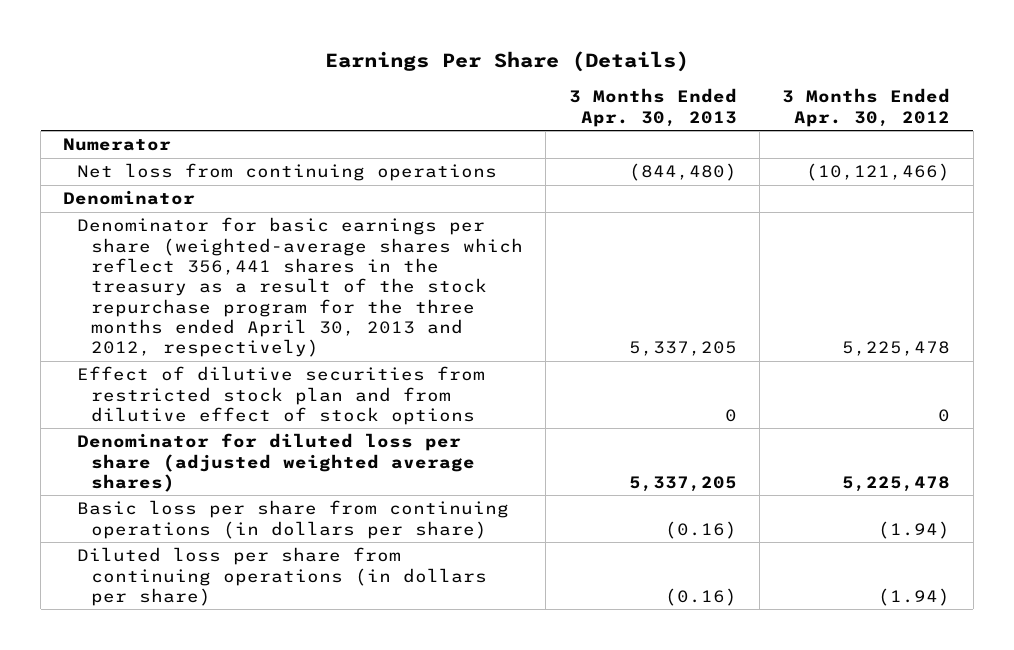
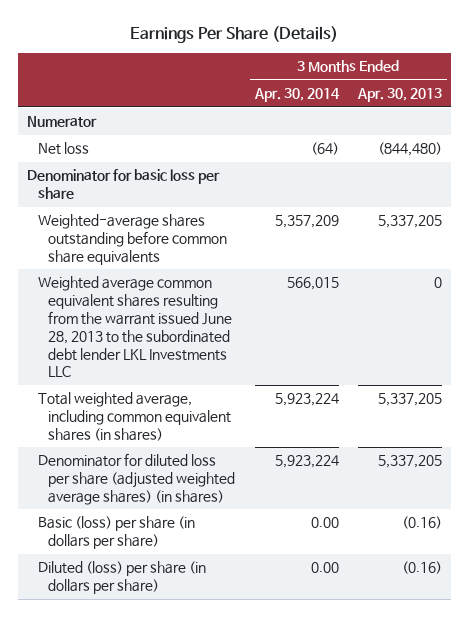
- | 3 Months Ended Apr. 30, 2013 | 3 Months Ended Apr. 30, 2012
+ | 3 Months Ended Apr. 30, 2014 | 3 Months Ended Apr. 30, 2013
- Net loss from continuing operations | (844,480) | (10,121,466)
- Denominator
- Denominator for basic earnings per share (weighted-average shares which reflect 356,441 shares in the treasury as a result of the stock repurchase program for the three months ended April 30, 2013 and 2012, respectively) | 5,337,205 | 5,225,478
- Effect of dilutive securities from restricted stock plan and from dilutive effect of stock options | 0 | 0
- Denominator for diluted loss per share (adjusted weighted average shares) | 5,337,205 | 5,225,478
- Basic loss per share from continuing operations (in dollars per share) | (0.16) | (1.94)
- Diluted loss per share from continuing operations (in dollars per share) | (0.16) | (1.94)
+ Net loss | (64) | (844,480)
+ Denominator for basic loss per share
+ Weighted-average shares outstanding before common share equivalents | 5,357,209 | 5,337,205
+ Weighted average common equivalent shares resulting from the warrant issued June 28, 2013 to the subordinated debt lender LKL Investments LLC | 566,015 | 0
+ Total weighted average, including common equivalent shares (in shares) | 5,923,224 | 5,337,205
+ Denominator for diluted loss per share (adjusted weighted average shares) (in shares) | 5,923,224 | 5,337,205
+ Basic (loss) per share (in dollars per share) | 0.00 | (0.16)
+ Diluted (loss) per share (in dollars per share) | 0.00 | (0.16)

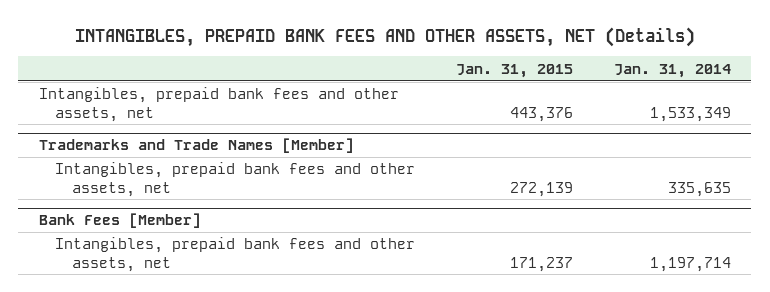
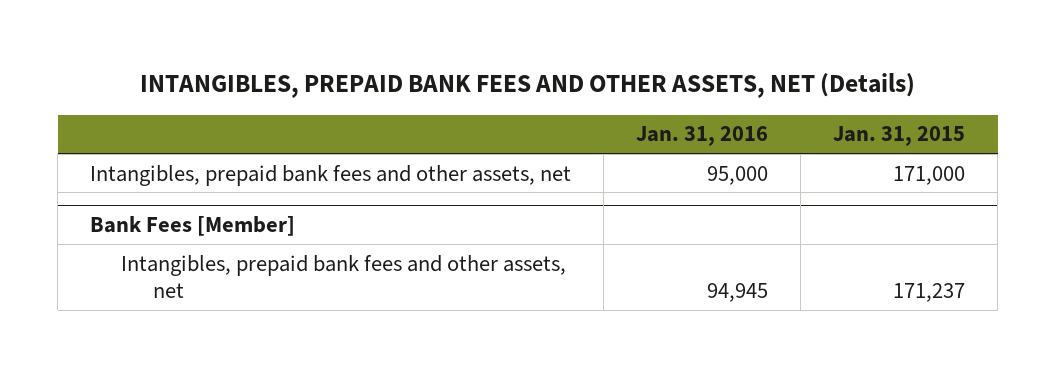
- | Jan. 31, 2015 | Jan. 31, 2014
+ | Jan. 31, 2016 | Jan. 31, 2015
- Intangibles, prepaid bank fees and other assets, net | 443,376 | 1,533,349
- Trademarks and Trade Names [Member]
- Intangibles, prepaid bank fees and other assets, net | 272,139 | 335,635
+ Intangibles, prepaid bank fees and other assets, net | 95,000 | 171,000

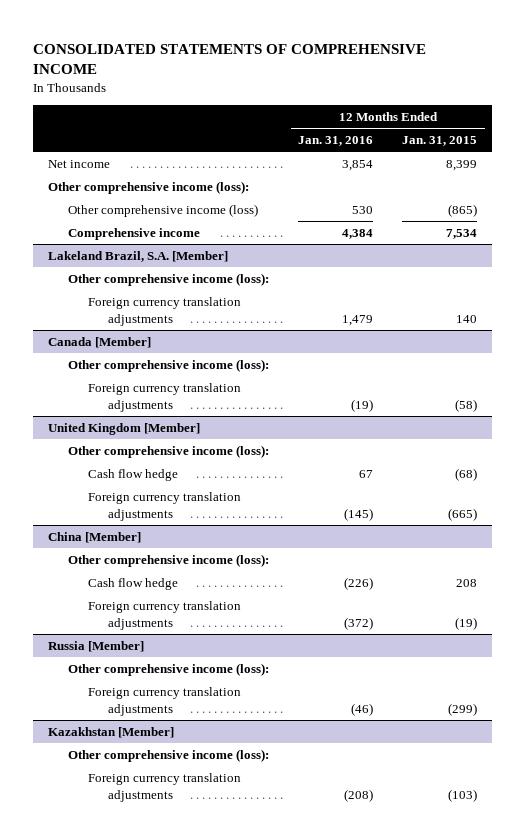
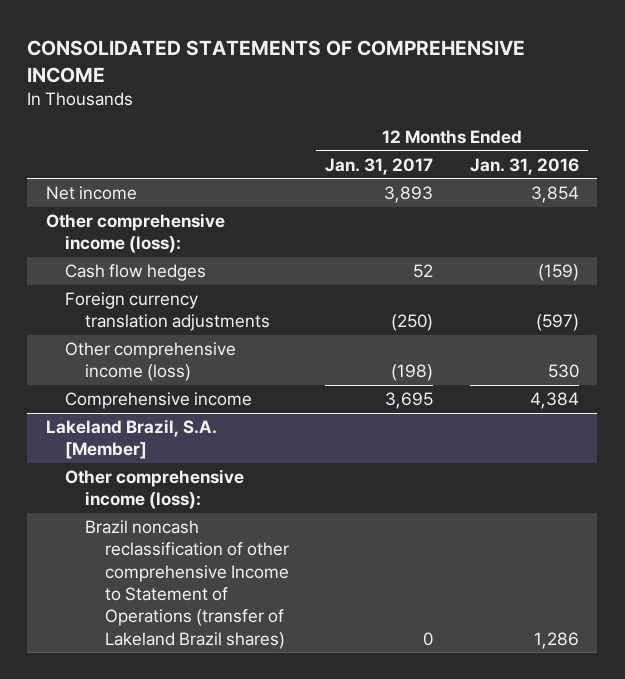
- | 12 Months Ended Jan. 31, 2016 | 12 Months Ended Jan. 31, 2015
+ | 12 Months Ended Jan. 31, 2017 | 12 Months Ended Jan. 31, 2016
+ Cash flow hedges | 52 | (159)
+ Foreign currency translation adjustments | (250) | (597)
@ Lakeland Brazil, S.A. [Member]
- Foreign currency translation adjustments | 1,479 | 140
- Canada [Member]
- Other comprehensive income (loss):
- Foreign currency translation adjustments | (19) | (58)
- United Kingdom [Member]
- Other comprehensive income (loss):
- Cash flow hedge | 67 | (68)
- Foreign currency translation adjustments | (145) | (665)
- China [Member]
- Other comprehensive income (loss):
- Cash flow hedge | (226) | 208
- Foreign currency translation adjustments | (372) | (19)
- Russia [Member]
- Other comprehensive income (loss):
- Foreign currency translation adjustments | (46) | (299)
- Kazakhstan [Member]
- Other comprehensive income (loss):
- Foreign currency translation adjustments | (208) | (103)
@ Lakeland Brazil, S.A. [Member]
+ Brazil noncash reclassification of other comprehensive Income to Statement of Operations (transfer of Lakeland Brazil shares) | 0 | 1,286

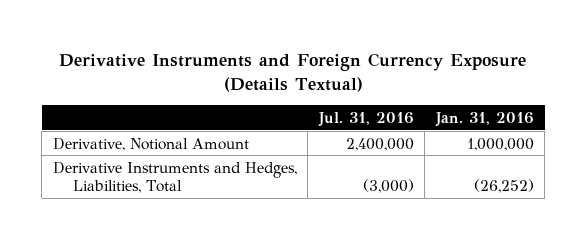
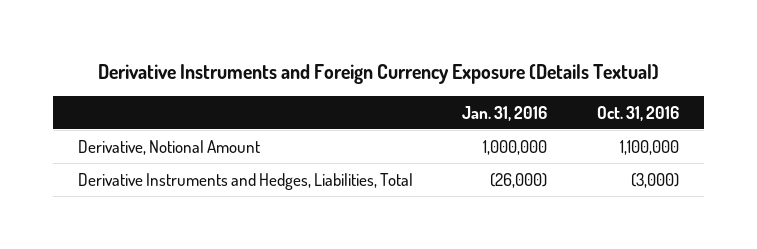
- | Jul. 31, 2016 | Jan. 31, 2016
+ | Jan. 31, 2016 | Oct. 31, 2016
- Derivative Instruments and Hedges, Liabilities, Total | (3,000) | (26,252)
+ Derivative Instruments and Hedges, Liabilities, Total | (26,000) | (3,000)

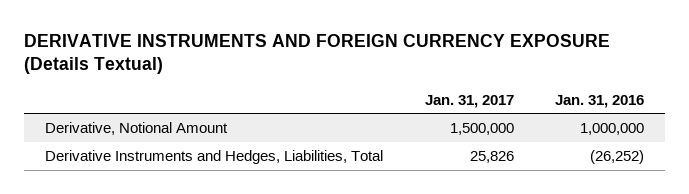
- Derivative Instruments and Foreign Currency Exposure (Details Textual)
+ DERIVATIVE INSTRUMENTS AND FOREIGN CURRENCY EXPOSURE (Details Textual)
- | Jan. 31, 2016 | Oct. 31, 2016
+ | Jan. 31, 2017 | Jan. 31, 2016
- Derivative Instruments and Hedges, Liabilities, Total | (26,000) | (3,000)
+ Derivative Instruments and Hedges, Liabilities, Total | 25,826 | (26,252)

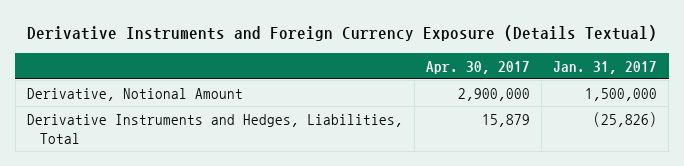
- DERIVATIVE INSTRUMENTS AND FOREIGN CURRENCY EXPOSURE (Details Textual)
+ Derivative Instruments and Foreign Currency Exposure (Details Textual)
- | Jan. 31, 2017 | Jan. 31, 2016
+ | Apr. 30, 2017 | Jan. 31, 2017
- Derivative Instruments and Hedges, Liabilities, Total | 25,826 | (26,252)
+ Derivative Instruments and Hedges, Liabilities, Total | 15,879 | (25,826)

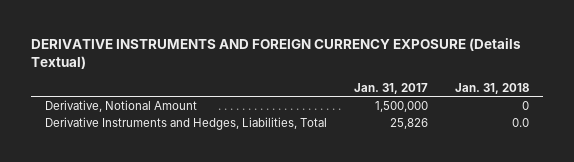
- Derivative Instruments and Foreign Currency Exposure (Details Textual)
+ DERIVATIVE INSTRUMENTS AND FOREIGN CURRENCY EXPOSURE (Details Textual)
- | Apr. 30, 2017 | Jan. 31, 2017
+ | Jan. 31, 2017 | Jan. 31, 2018
- Derivative Instruments and Hedges, Liabilities, Total | 15,879 | (25,826)
+ Derivative Instruments and Hedges, Liabilities, Total | 25,826 | 0.0

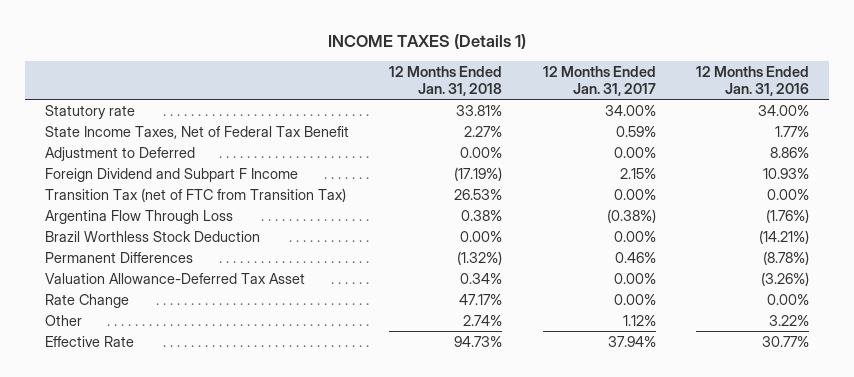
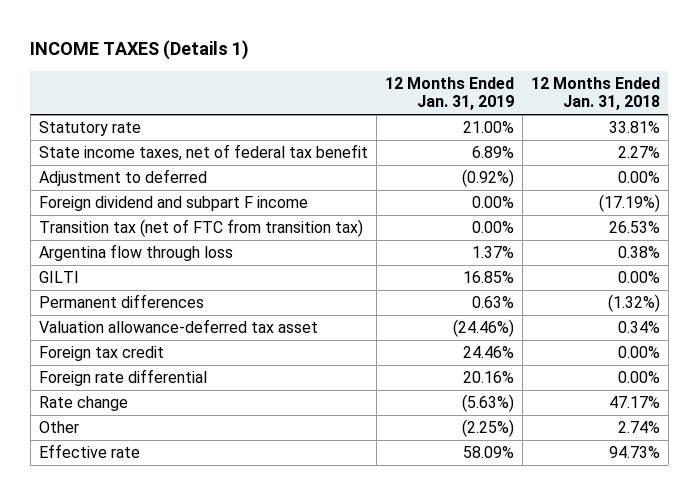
- | 12 Months Ended Jan. 31, 2018 | 12 Months Ended Jan. 31, 2017 | 12 Months Ended Jan. 31, 2016
+ | 12 Months Ended Jan. 31, 2019 | 12 Months Ended Jan. 31, 2018
- State Income Taxes, Net of Federal Tax Benefit | 2.27% | 0.59% | 1.77%
- Adjustment to Deferred | 0.00% | 0.00% | 8.86%
- Foreign Dividend and Subpart F Income | (17.19%) | 2.15% | 10.93%
- Transition Tax (net of FTC from Transition Tax) | 26.53% | 0.00% | 0.00%
- Argentina Flow Through Loss | 0.38% | (0.38%) | (1.76%)
- Brazil Worthless Stock Deduction | 0.00% | 0.00% | (14.21%)
- Permanent Differences | (1.32%) | 0.46% | (8.78%)
- Valuation Allowance-Deferred Tax Asset | 0.34% | 0.00% | (3.26%)
- Rate Change | 47.17% | 0.00% | 0.00%
+ State income taxes, net of federal tax benefit | 6.89% | 2.27%
+ Adjustment to deferred | (0.92%) | 0.00%
+ Foreign dividend and subpart F income | 0.00% | (17.19%)
+ Transition tax (net of FTC from transition tax) | 0.00% | 26.53%
+ Argentina flow through loss | 1.37% | 0.38%
+ GILTI | 16.85% | 0.00%
+ Permanent differences | 0.63% | (1.32%)
+ Valuation allowance-deferred tax asset | (24.46%) | 0.34%
+ Foreign tax credit | 24.46% | 0.00%
+ Foreign rate differential | 20.16% | 0.00%
+ Rate change | (5.63%) | 47.17%
- Effective Rate | 94.73% | 37.94% | 30.77%
+ Effective rate | 58.09% | 94.73%

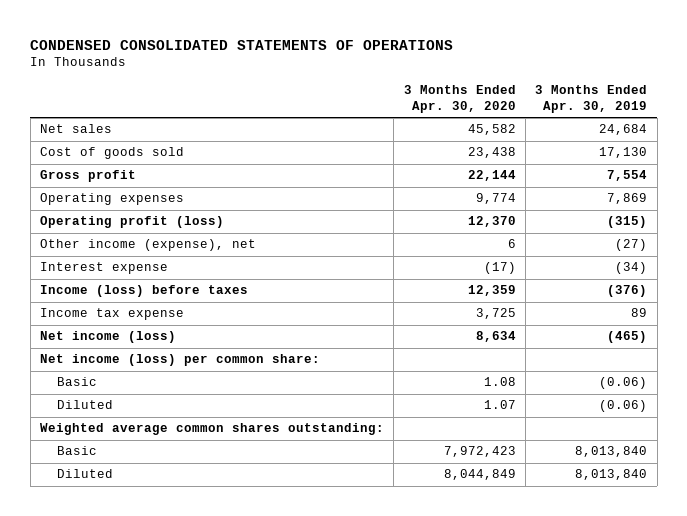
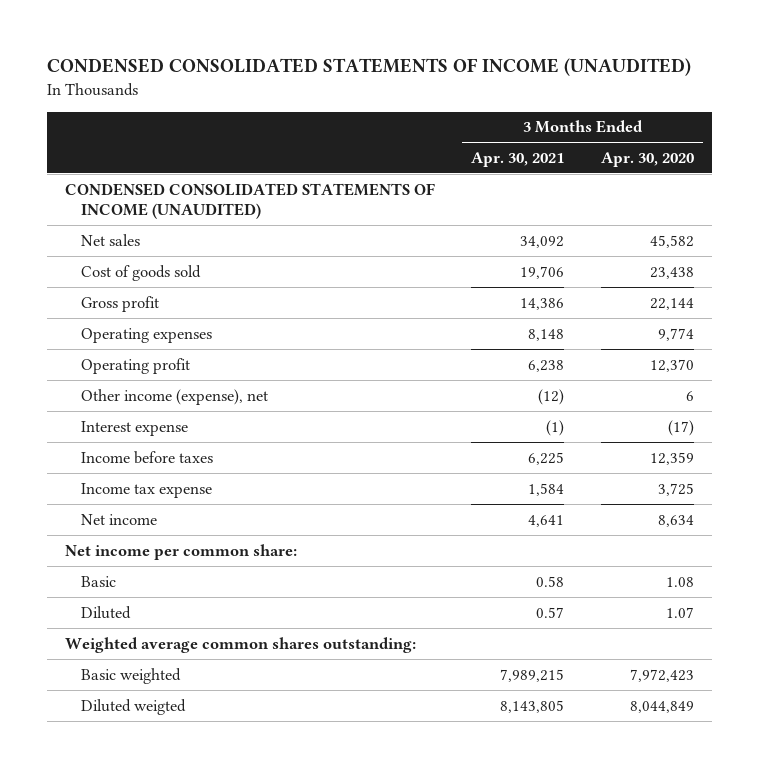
- CONDENSED CONSOLIDATED STATEMENTS OF OPERATIONS
+ CONDENSED CONSOLIDATED STATEMENTS OF INCOME (UNAUDITED)
- | 3 Months Ended Apr. 30, 2020 | 3 Months Ended Apr. 30, 2019
+ | 3 Months Ended Apr. 30, 2021 | 3 Months Ended Apr. 30, 2020
+ CONDENSED CONSOLIDATED STATEMENTS OF INCOME (UNAUDITED)
- Operating profit (loss) | 12,370 | (315)
+ Operating profit | 6,238 | 12,370
- Income (loss) before taxes | 12,359 | (376)
+ Income before taxes | 6,225 | 12,359
- Net income (loss) | 8,634 | (465)
- Net income (loss) per common share:
+ Net income | 4,641 | 8,634
+ Net income per common share:
- Basic | 7,972,423 | 8,013,840
- Diluted | 8,044,849 | 8,013,840
+ Basic weighted | 7,989,215 | 7,972,423
+ Diluted weigted | 8,143,805 | 8,044,849

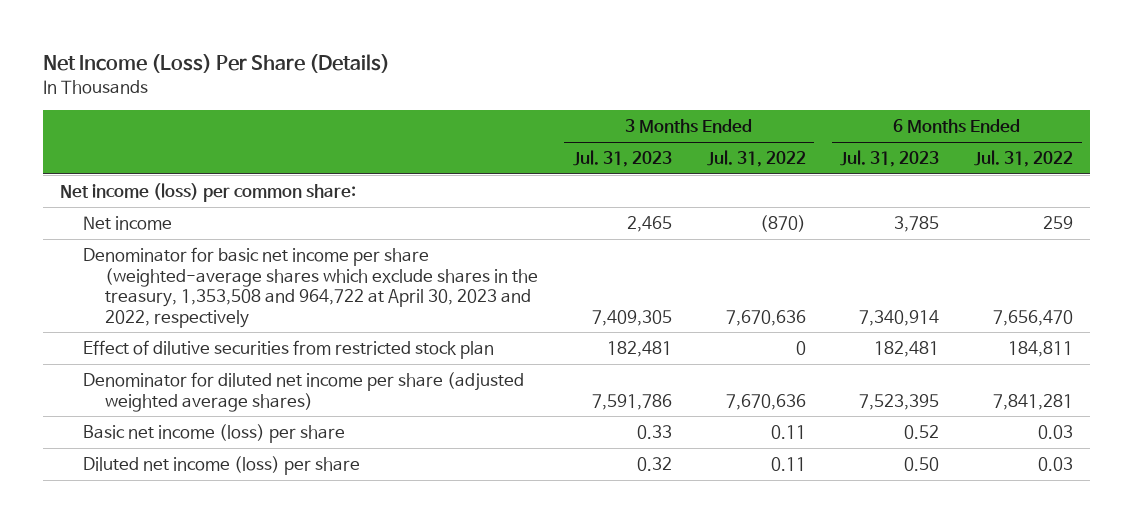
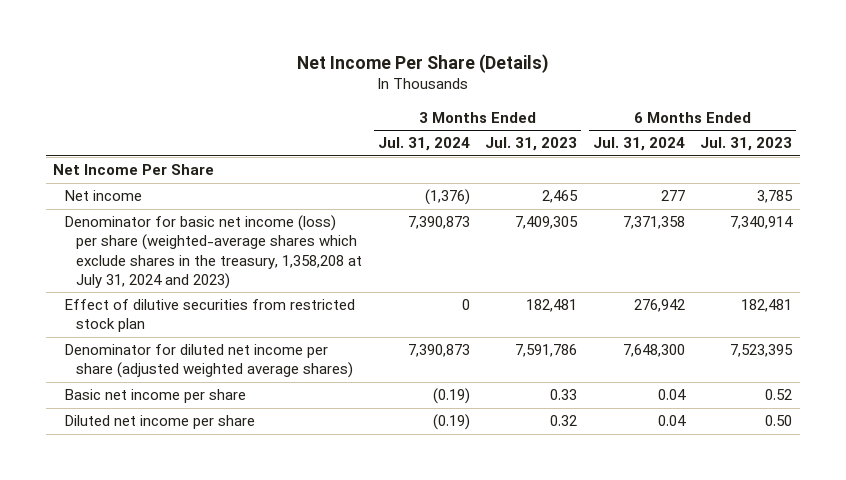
- Net Income (Loss) Per Share (Details)
+ Net Income Per Share (Details)
- | 3 Months Ended Jul. 31, 2023 | 3 Months Ended Jul. 31, 2022 | 6 Months Ended Jul. 31, 2023 | 6 Months Ended Jul. 31, 2022
+ | 3 Months Ended Jul. 31, 2024 | 3 Months Ended Jul. 31, 2023 | 6 Months Ended Jul. 31, 2024 | 6 Months Ended Jul. 31, 2023
- Net income (loss) per common share:
+ Net Income Per Share
- Denominator for basic net income per share (weighted-average shares which exclude shares in the treasury, 1,353,508 and 964,722 at April 30, 2023 and 2022, respectively | 7,409,305 | 7,670,636 | 7,340,914 | 7,656,470
+ Denominator for basic net income (loss) per share (weighted-average shares which exclude shares in the treasury, 1,358,208 at July 31, 2024 and 2023) | 7,390,873 | 7,409,305 | 7,371,358 | 7,340,914
- Basic net income (loss) per share | 0.33 | 0.11 | 0.52 | 0.03
- Diluted net income (loss) per share | 0.32 | 0.11 | 0.50 | 0.03
+ Basic net income per share | (0.19) | 0.33 | 0.04 | 0.52
+ Diluted net income per share | (0.19) | 0.32 | 0.04 | 0.50

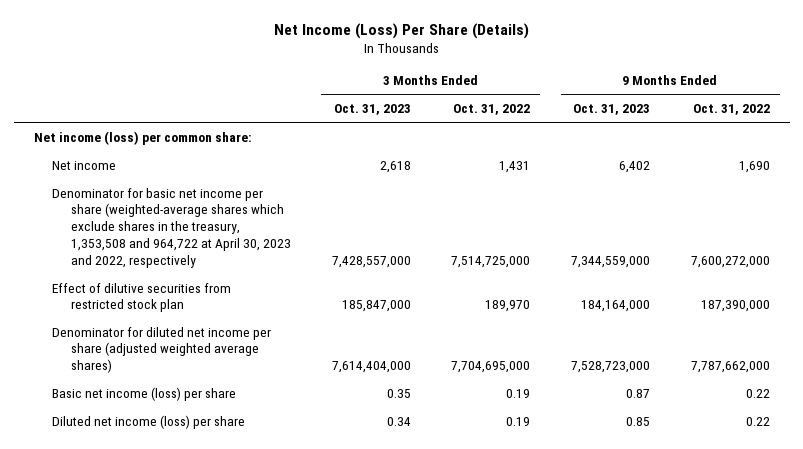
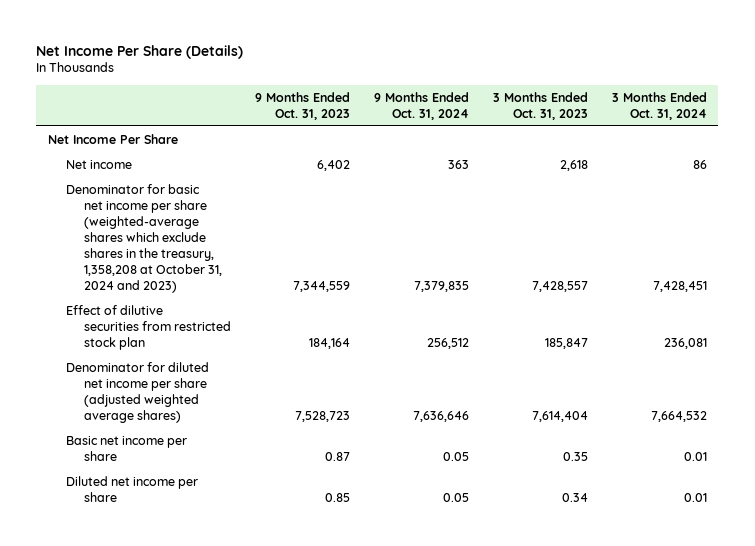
- Net Income (Loss) Per Share (Details)
+ Net Income Per Share (Details)
- | 3 Months Ended Oct. 31, 2023 | 3 Months Ended Oct. 31, 2022 | 9 Months Ended Oct. 31, 2023 | 9 Months Ended Oct. 31, 2022
+ | 9 Months Ended Oct. 31, 2023 | 9 Months Ended Oct. 31, 2024 | 3 Months Ended Oct. 31, 2023 | 3 Months Ended Oct. 31, 2024
- Net income (loss) per common share:
+ Net Income Per Share
- Denominator for basic net income per share (weighted-average shares which exclude shares in the treasury, 1,353,508 and 964,722 at April 30, 2023 and 2022, respectively | 7,428,557,000 | 7,514,725,000 | 7,344,559,000 | 7,600,272,000
- Effect of dilutive securities from restricted stock plan | 185,847,000 | 189,970 | 184,164,000 | 187,390,000
- Denominator for diluted net income per share (adjusted weighted average shares) | 7,614,404,000 | 7,704,695,000 | 7,528,723,000 | 7,787,662,000
- Basic net income (loss) per share | 0.35 | 0.19 | 0.87 | 0.22
- Diluted net income (loss) per share | 0.34 | 0.19 | 0.85 | 0.22
+ Denominator for basic net income per share (weighted-average shares which exclude shares in the treasury, 1,358,208 at October 31, 2024 and 2023) | 7,344,559 | 7,379,835 | 7,428,557 | 7,428,451
+ Effect of dilutive securities from restricted stock plan | 184,164 | 256,512 | 185,847 | 236,081
+ Denominator for diluted net income per share (adjusted weighted average shares) | 7,528,723 | 7,636,646 | 7,614,404 | 7,664,532
+ Basic net income per share | 0.87 | 0.05 | 0.35 | 0.01
+ Diluted net income per share | 0.85 | 0.05 | 0.34 | 0.01

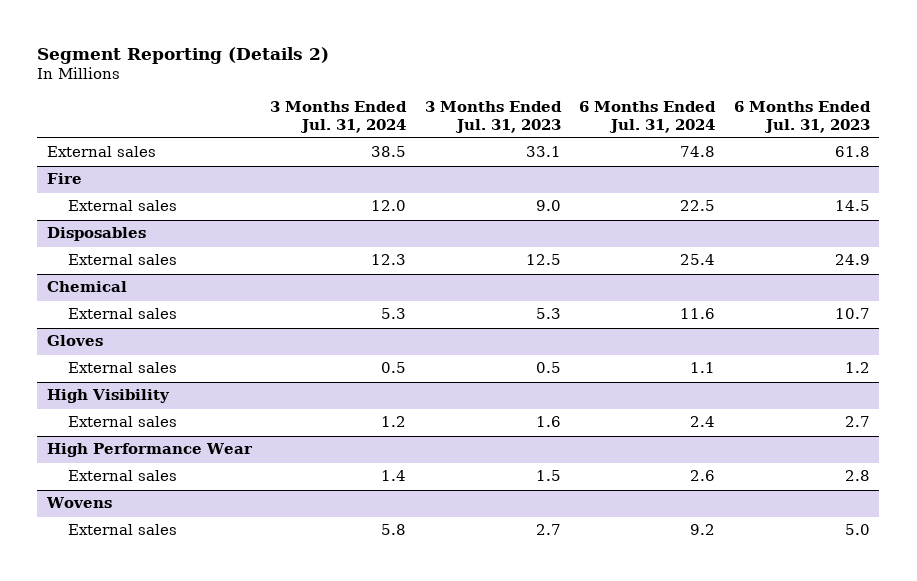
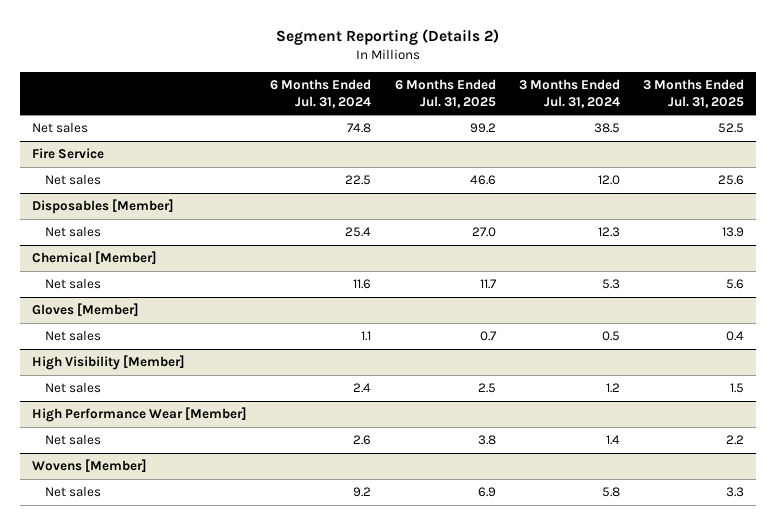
- | 3 Months Ended Jul. 31, 2024 | 3 Months Ended Jul. 31, 2023 | 6 Months Ended Jul. 31, 2024 | 6 Months Ended Jul. 31, 2023
+ | 6 Months Ended Jul. 31, 2024 | 6 Months Ended Jul. 31, 2025 | 3 Months Ended Jul. 31, 2024 | 3 Months Ended Jul. 31, 2025
- External sales | 38.5 | 33.1 | 74.8 | 61.8
- Fire
- External sales | 12.0 | 9.0 | 22.5 | 14.5
- Disposables
- External sales | 12.3 | 12.5 | 25.4 | 24.9
- Chemical
- External sales | 5.3 | 5.3 | 11.6 | 10.7
- Gloves
- External sales | 0.5 | 0.5 | 1.1 | 1.2
- High Visibility
- External sales | 1.2 | 1.6 | 2.4 | 2.7
- High Performance Wear
- External sales | 1.4 | 1.5 | 2.6 | 2.8
- Wovens
- External sales | 5.8 | 2.7 | 9.2 | 5.0
+ Net sales | 74.8 | 99.2 | 38.5 | 52.5
+ Fire Service
+ Net sales | 22.5 | 46.6 | 12.0 | 25.6
+ Disposables [Member]
+ Net sales | 25.4 | 27.0 | 12.3 | 13.9
+ Chemical [Member]
+ Net sales | 11.6 | 11.7 | 5.3 | 5.6
+ Gloves [Member]
+ Net sales | 1.1 | 0.7 | 0.5 | 0.4
+ High Visibility [Member]
+ Net sales | 2.4 | 2.5 | 1.2 | 1.5
+ High Performance Wear [Member]
+ Net sales | 2.6 | 3.8 | 1.4 | 2.2
+ Wovens [Member]
+ Net sales | 9.2 | 6.9 | 5.8 | 3.3

